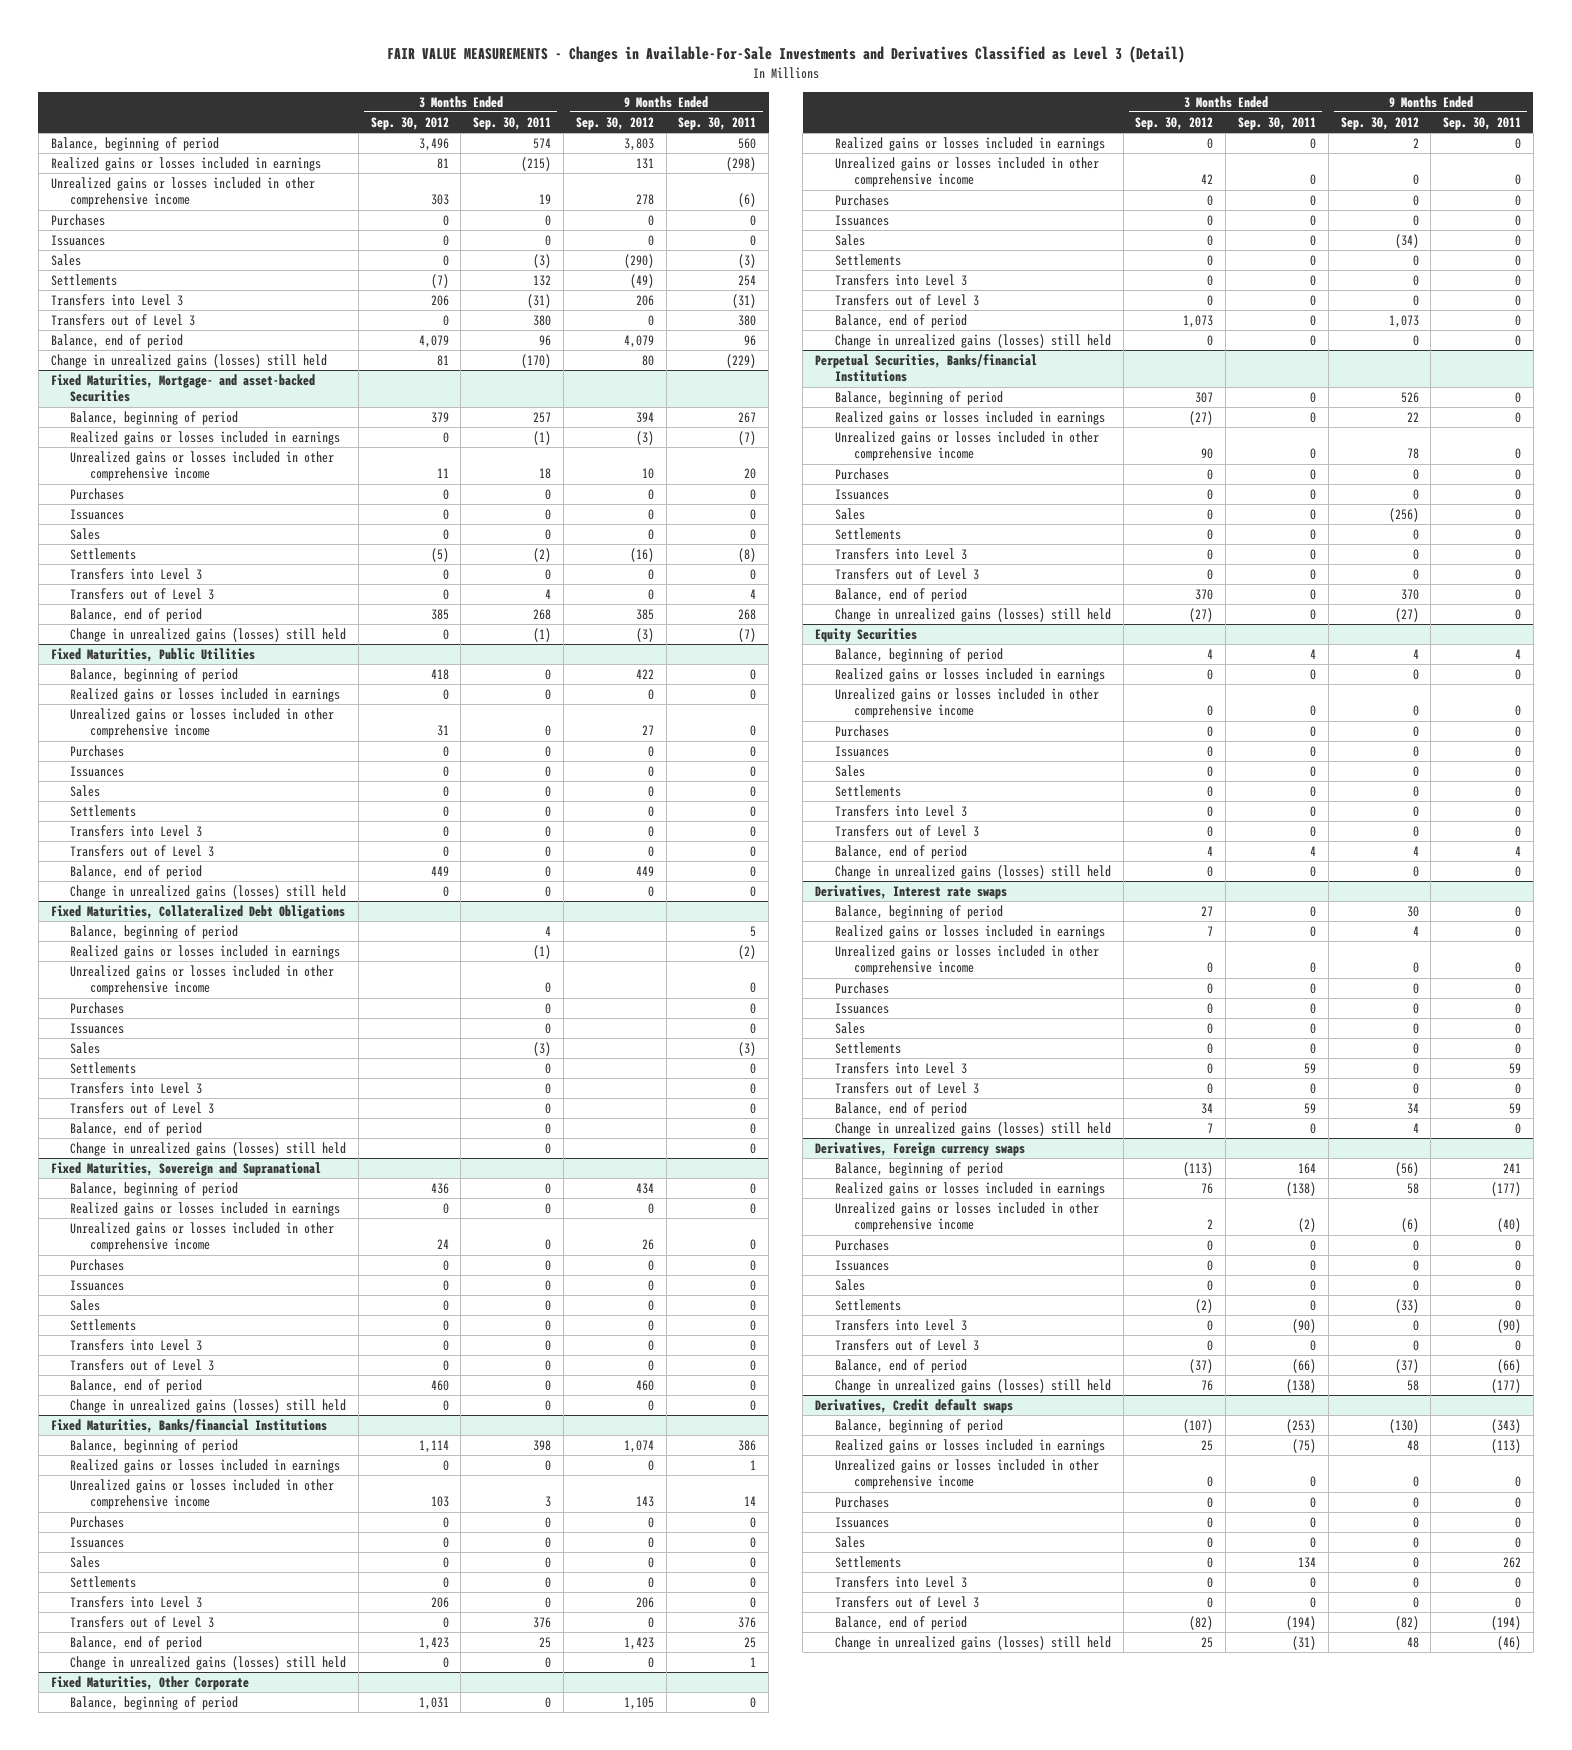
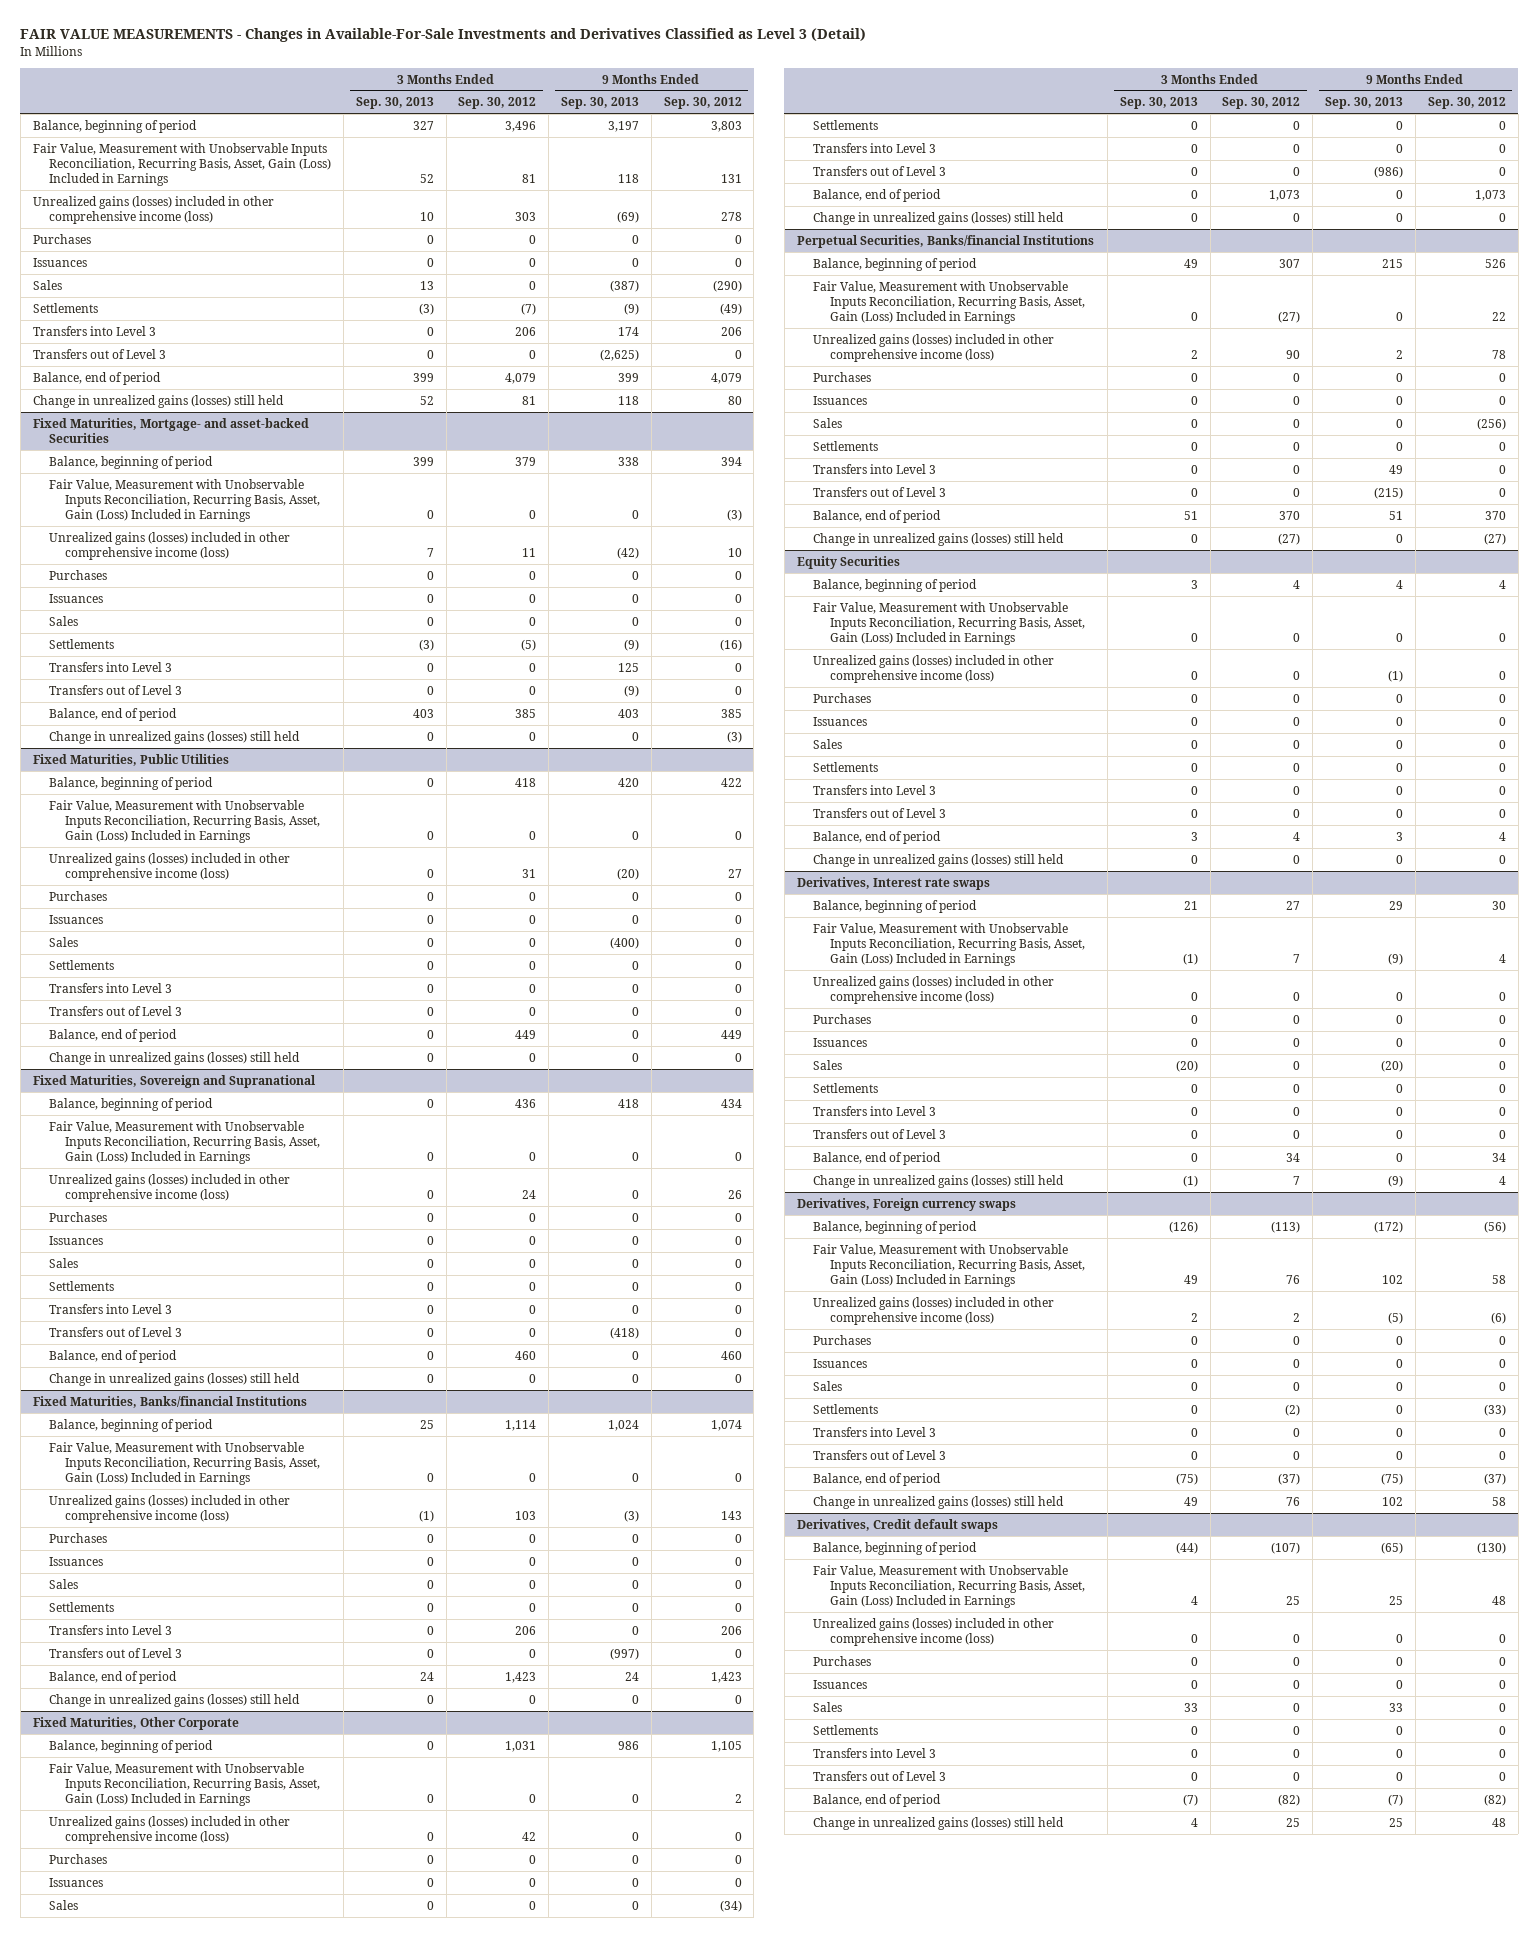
- | 3 Months Ended Sep. 30, 2012 | 3 Months Ended Sep. 30, 2011 | 9 Months Ended Sep. 30, 2012 | 9 Months Ended Sep. 30, 2011
+ | 3 Months Ended Sep. 30, 2013 | 3 Months Ended Sep. 30, 2012 | 9 Months Ended Sep. 30, 2013 | 9 Months Ended Sep. 30, 2012
- Realized gains or losses included in earnings | 81 | (215) | 131 | (298)
- Unrealized gains or losses included in other comprehensive income | 303 | 19 | 278 | (6)
+ Fair Value, Measurement with Unobservable Inputs Reconciliation, Recurring Basis, Asset, Gain (Loss) Included in Earnings | 52 | 81 | 118 | 131
+ Unrealized gains (losses) included in other comprehensive income (loss) | 10 | 303 | (69) | 278
@ Fixed Maturities, Mortgage- and asset-backed Securities
- Realized gains or losses included in earnings | 0 | (1) | (3) | (7)
- Unrealized gains or losses included in other comprehensive income | 11 | 18 | 10 | 20
+ Fair Value, Measurement with Unobservable Inputs Reconciliation, Recurring Basis, Asset, Gain (Loss) Included in Earnings | 0 | 0 | 0 | (3)
+ Unrealized gains (losses) included in other comprehensive income (loss) | 7 | 11 | (42) | 10
@ Fixed Maturities, Public Utilities
- Realized gains or losses included in earnings | 0 | 0 | 0 | 0
- Unrealized gains or losses included in other comprehensive income | 31 | 0 | 27 | 0
+ Fair Value, Measurement with Unobservable Inputs Reconciliation, Recurring Basis, Asset, Gain (Loss) Included in Earnings | 0 | 0 | 0 | 0
+ Unrealized gains (losses) included in other comprehensive income (loss) | 0 | 31 | (20) | 27
- Fixed Maturities, Collateralized Debt Obligations
- Balance, beginning of period | | 4 | | 5
- Realized gains or losses included in earnings | | (1) | | (2)
- Unrealized gains or losses included in other comprehensive income | | 0 | | 0
- Purchases | | 0 | | 0
- Issuances | | 0 | | 0
- Sales | | (3) | | (3)
- Settlements | | 0 | | 0
- Transfers into Level 3 | | 0 | | 0
- Transfers out of Level 3 | | 0 | | 0
- Balance, end of period | | 0 | | 0
- Change in unrealized gains (losses) still held | | 0 | | 0
@ Fixed Maturities, Sovereign and Supranational
- Realized gains or losses included in earnings | 0 | 0 | 0 | 0
- Unrealized gains or losses included in other comprehensive income | 24 | 0 | 26 | 0
+ Fair Value, Measurement with Unobservable Inputs Reconciliation, Recurring Basis, Asset, Gain (Loss) Included in Earnings | 0 | 0 | 0 | 0
+ Unrealized gains (losses) included in other comprehensive income (loss) | 0 | 24 | 0 | 26
@ Fixed Maturities, Banks/financial Institutions
- Realized gains or losses included in earnings | 0 | 0 | 0 | 1
- Unrealized gains or losses included in other comprehensive income | 103 | 3 | 143 | 14
+ Fair Value, Measurement with Unobservable Inputs Reconciliation, Recurring Basis, Asset, Gain (Loss) Included in Earnings | 0 | 0 | 0 | 0
+ Unrealized gains (losses) included in other comprehensive income (loss) | (1) | 103 | (3) | 143
@ Fixed Maturities, Other Corporate
- Realized gains or losses included in earnings | 0 | 0 | 2 | 0
- Unrealized gains or losses included in other comprehensive income | 42 | 0 | 0 | 0
+ Fair Value, Measurement with Unobservable Inputs Reconciliation, Recurring Basis, Asset, Gain (Loss) Included in Earnings | 0 | 0 | 0 | 2
+ Unrealized gains (losses) included in other comprehensive income (loss) | 0 | 42 | 0 | 0
@ Perpetual Securities, Banks/financial Institutions
- Realized gains or losses included in earnings | (27) | 0 | 22 | 0
- Unrealized gains or losses included in other comprehensive income | 90 | 0 | 78 | 0
+ Fair Value, Measurement with Unobservable Inputs Reconciliation, Recurring Basis, Asset, Gain (Loss) Included in Earnings | 0 | (27) | 0 | 22
+ Unrealized gains (losses) included in other comprehensive income (loss) | 2 | 90 | 2 | 78
@ Equity Securities
- Realized gains or losses included in earnings | 0 | 0 | 0 | 0
- Unrealized gains or losses included in other comprehensive income | 0 | 0 | 0 | 0
+ Fair Value, Measurement with Unobservable Inputs Reconciliation, Recurring Basis, Asset, Gain (Loss) Included in Earnings | 0 | 0 | 0 | 0
+ Unrealized gains (losses) included in other comprehensive income (loss) | 0 | 0 | (1) | 0
@ Derivatives, Interest rate swaps
- Realized gains or losses included in earnings | 7 | 0 | 4 | 0
- Unrealized gains or losses included in other comprehensive income | 0 | 0 | 0 | 0
+ Fair Value, Measurement with Unobservable Inputs Reconciliation, Recurring Basis, Asset, Gain (Loss) Included in Earnings | (1) | 7 | (9) | 4
+ Unrealized gains (losses) included in other comprehensive income (loss) | 0 | 0 | 0 | 0
@ Derivatives, Foreign currency swaps
- Realized gains or losses included in earnings | 76 | (138) | 58 | (177)
- Unrealized gains or losses included in other comprehensive income | 2 | (2) | (6) | (40)
+ Fair Value, Measurement with Unobservable Inputs Reconciliation, Recurring Basis, Asset, Gain (Loss) Included in Earnings | 49 | 76 | 102 | 58
+ Unrealized gains (losses) included in other comprehensive income (loss) | 2 | 2 | (5) | (6)
@ Derivatives, Credit default swaps
- Realized gains or losses included in earnings | 25 | (75) | 48 | (113)
- Unrealized gains or losses included in other comprehensive income | 0 | 0 | 0 | 0
+ Fair Value, Measurement with Unobservable Inputs Reconciliation, Recurring Basis, Asset, Gain (Loss) Included in Earnings | 4 | 25 | 25 | 48
+ Unrealized gains (losses) included in other comprehensive income (loss) | 0 | 0 | 0 | 0

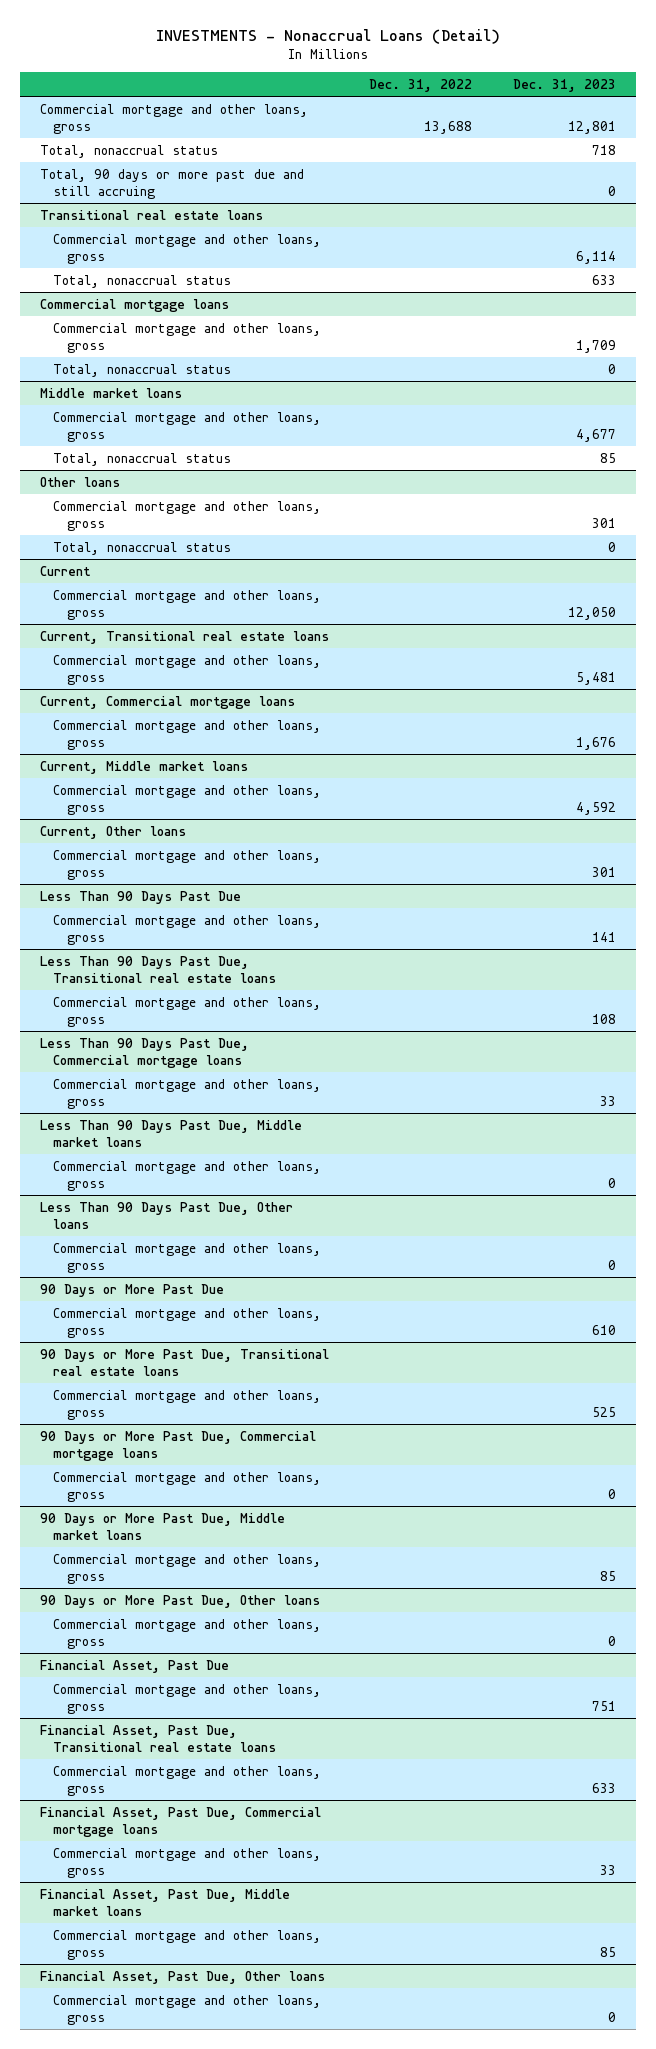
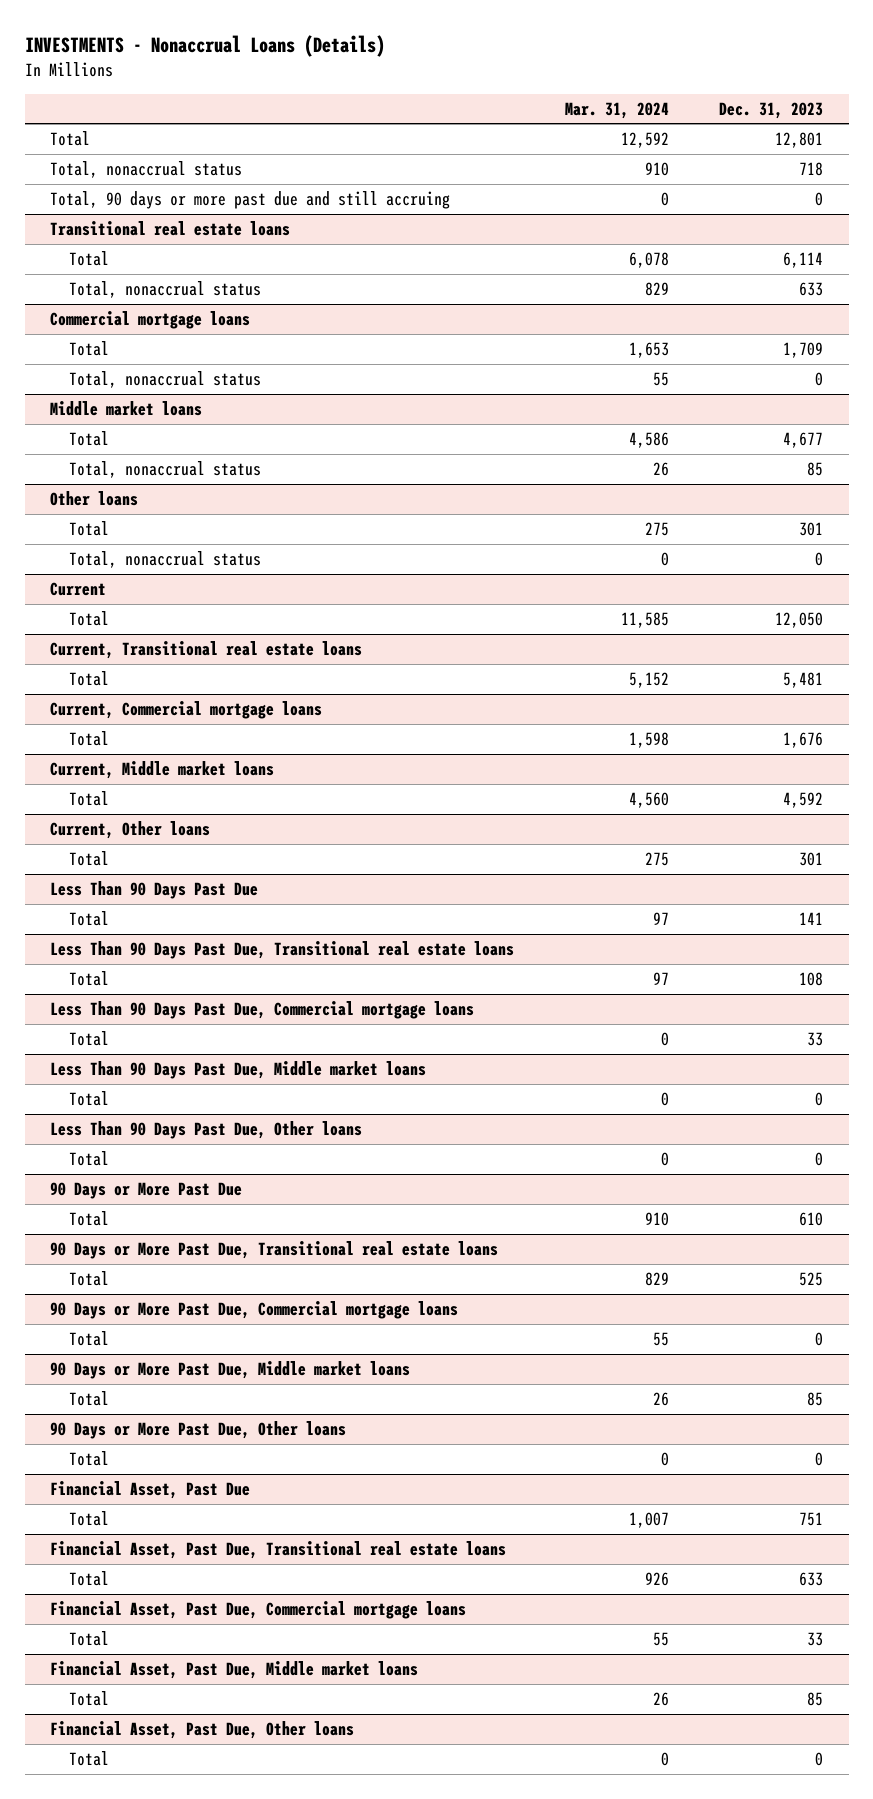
- INVESTMENTS - Nonaccrual Loans (Detail)
+ INVESTMENTS - Nonaccrual Loans (Details)
- | Dec. 31, 2022 | Dec. 31, 2023
+ | Mar. 31, 2024 | Dec. 31, 2023
- Commercial mortgage and other loans, gross | 13,688 | 12,801
+ Total | 12,592 | 12,801
@ Transitional real estate loans
- Commercial mortgage and other loans, gross | | 6,114
+ Total | 6,078 | 6,114
@ Commercial mortgage loans
- Commercial mortgage and other loans, gross | | 1,709
+ Total | 1,653 | 1,709
@ Middle market loans
- Commercial mortgage and other loans, gross | | 4,677
+ Total | 4,586 | 4,677
@ Other loans
- Commercial mortgage and other loans, gross | | 301
+ Total | 275 | 301
@ Current
- Commercial mortgage and other loans, gross | | 12,050
+ Total | 11,585 | 12,050
@ Current, Transitional real estate loans
- Commercial mortgage and other loans, gross | | 5,481
+ Total | 5,152 | 5,481
@ Current, Commercial mortgage loans
- Commercial mortgage and other loans, gross | | 1,676
+ Total | 1,598 | 1,676
@ Current, Middle market loans
- Commercial mortgage and other loans, gross | | 4,592
+ Total | 4,560 | 4,592
@ Current, Other loans
- Commercial mortgage and other loans, gross | | 301
+ Total | 275 | 301
@ Less Than 90 Days Past Due
- Commercial mortgage and other loans, gross | | 141
+ Total | 97 | 141
@ Less Than 90 Days Past Due, Transitional real estate loans
- Commercial mortgage and other loans, gross | | 108
+ Total | 97 | 108
@ Less Than 90 Days Past Due, Commercial mortgage loans
- Commercial mortgage and other loans, gross | | 33
+ Total | 0 | 33
@ Less Than 90 Days Past Due, Middle market loans
- Commercial mortgage and other loans, gross | | 0
+ Total | 0 | 0
@ Less Than 90 Days Past Due, Other loans
- Commercial mortgage and other loans, gross | | 0
+ Total | 0 | 0
@ 90 Days or More Past Due
- Commercial mortgage and other loans, gross | | 610
+ Total | 910 | 610
@ 90 Days or More Past Due, Transitional real estate loans
- Commercial mortgage and other loans, gross | | 525
+ Total | 829 | 525
@ 90 Days or More Past Due, Commercial mortgage loans
- Commercial mortgage and other loans, gross | | 0
+ Total | 55 | 0
@ 90 Days or More Past Due, Middle market loans
- Commercial mortgage and other loans, gross | | 85
+ Total | 26 | 85
@ 90 Days or More Past Due, Other loans
- Commercial mortgage and other loans, gross | | 0
+ Total | 0 | 0
@ Financial Asset, Past Due
- Commercial mortgage and other loans, gross | | 751
+ Total | 1,007 | 751
@ Financial Asset, Past Due, Transitional real estate loans
- Commercial mortgage and other loans, gross | | 633
+ Total | 926 | 633
@ Financial Asset, Past Due, Commercial mortgage loans
- Commercial mortgage and other loans, gross | | 33
+ Total | 55 | 33
@ Financial Asset, Past Due, Middle market loans
- Commercial mortgage and other loans, gross | | 85
+ Total | 26 | 85
@ Financial Asset, Past Due, Other loans
- Commercial mortgage and other loans, gross | | 0
+ Total | 0 | 0

